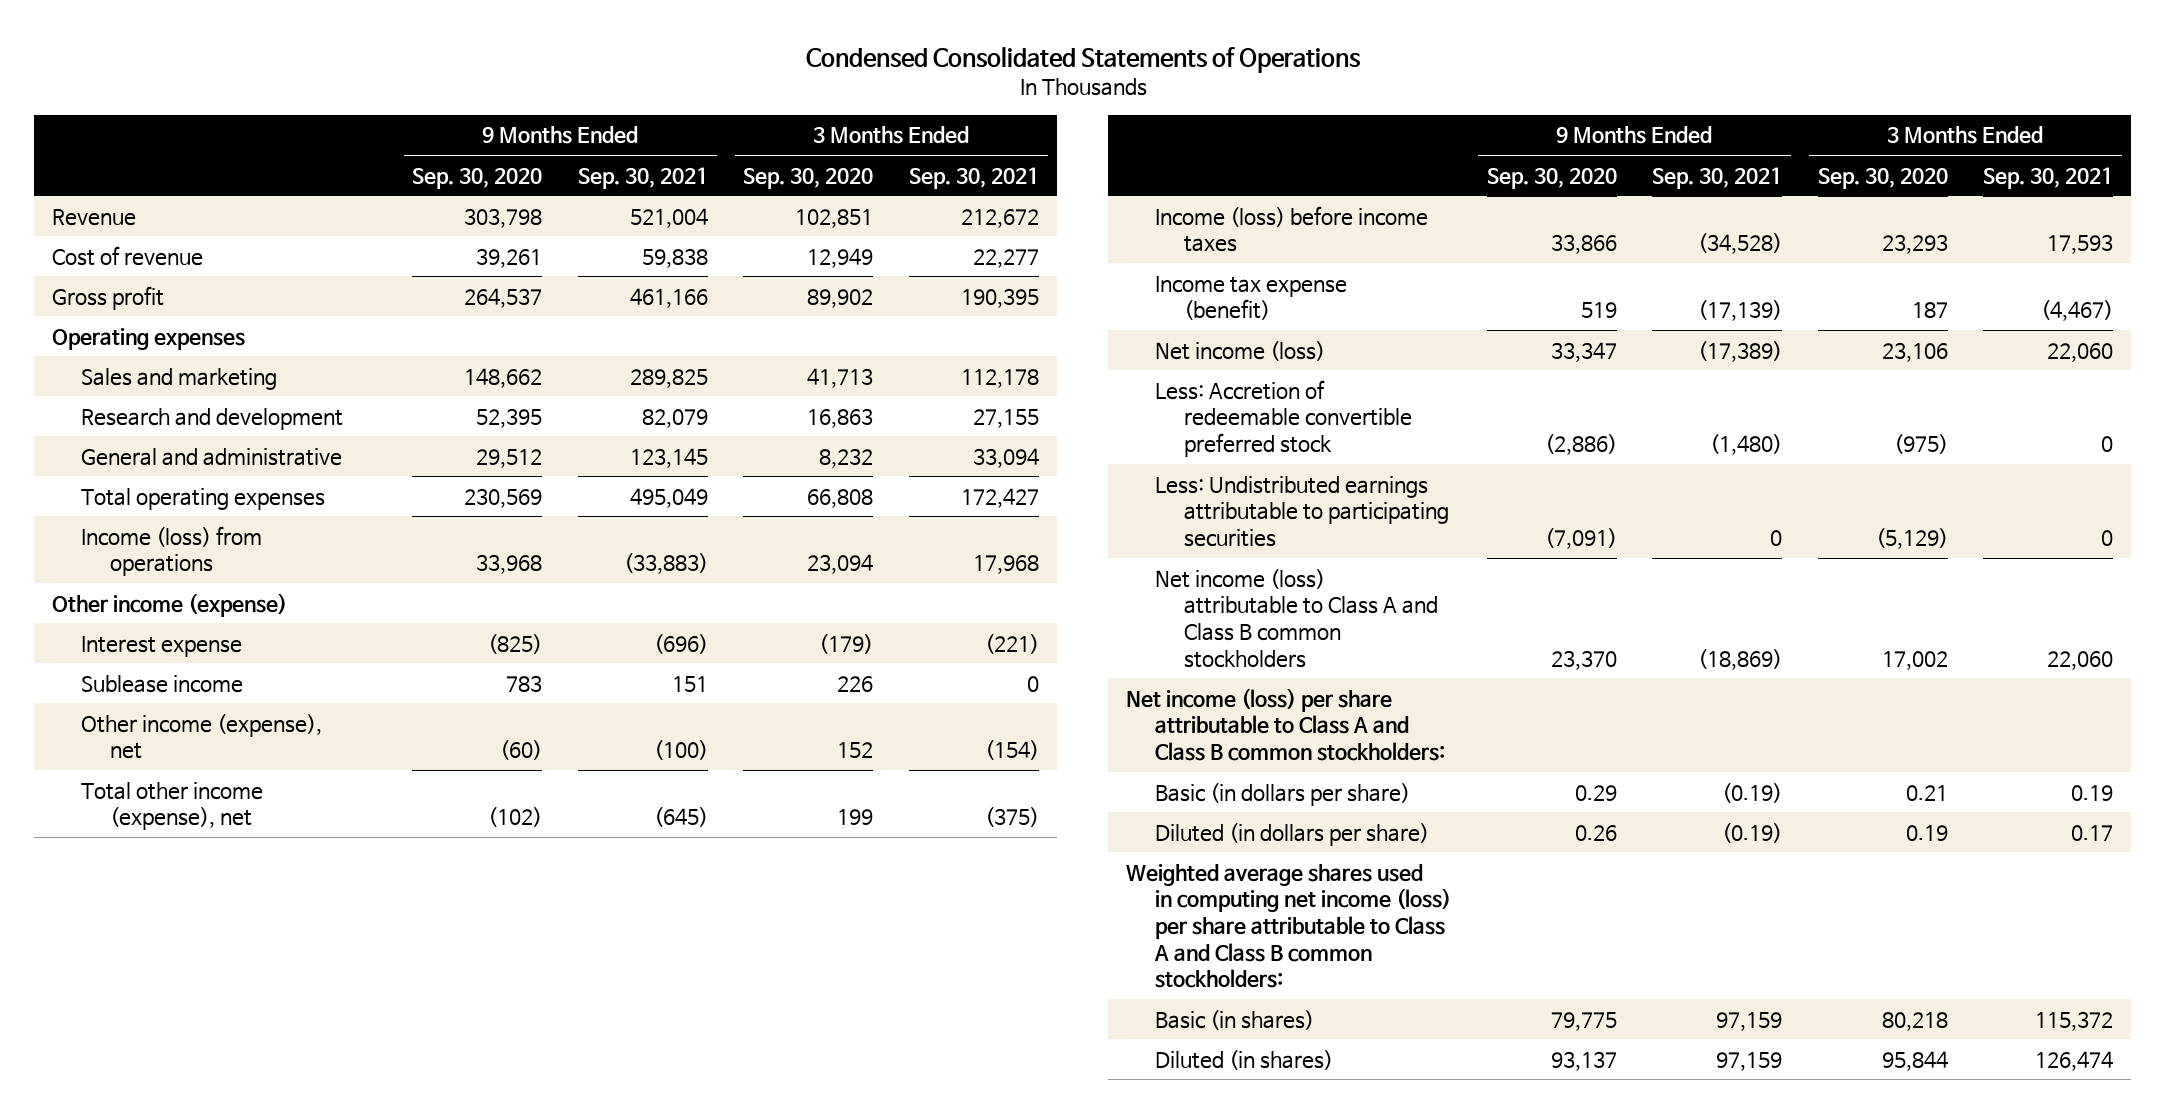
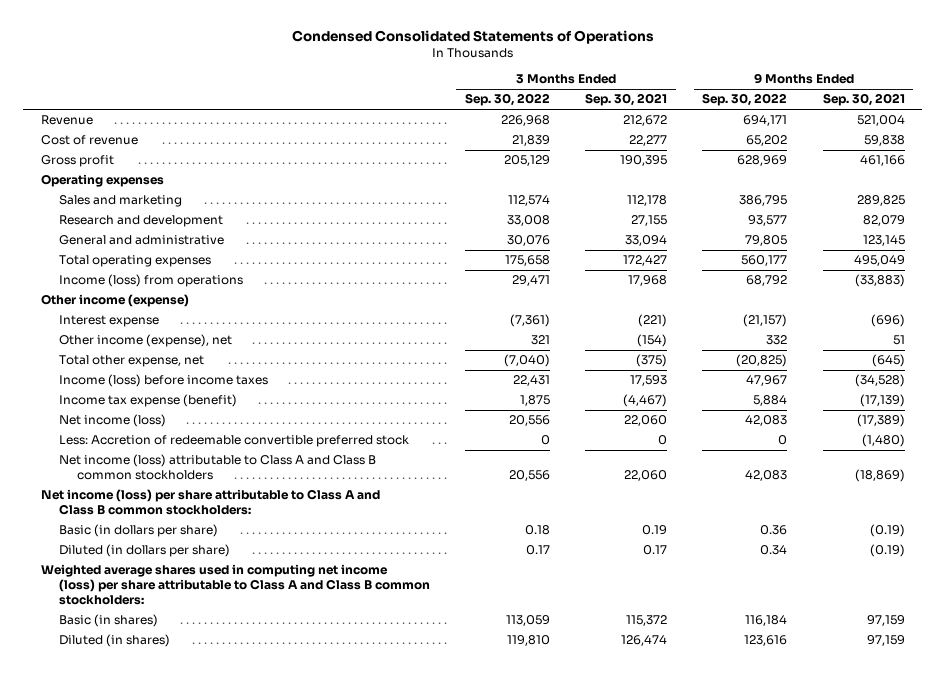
- | 9 Months Ended Sep. 30, 2020 | 9 Months Ended Sep. 30, 2021 | 3 Months Ended Sep. 30, 2020 | 3 Months Ended Sep. 30, 2021
+ | 3 Months Ended Sep. 30, 2022 | 3 Months Ended Sep. 30, 2021 | 9 Months Ended Sep. 30, 2022 | 9 Months Ended Sep. 30, 2021
- Sublease income | 783 | 151 | 226 | 0
- Other income (expense), net | (60) | (100) | 152 | (154)
- Total other income (expense), net | (102) | (645) | 199 | (375)
+ Other income (expense), net | 321 | (154) | 332 | 51
+ Total other expense, net | (7,040) | (375) | (20,825) | (645)
- Less: Undistributed earnings attributable to participating securities | (7,091) | 0 | (5,129) | 0

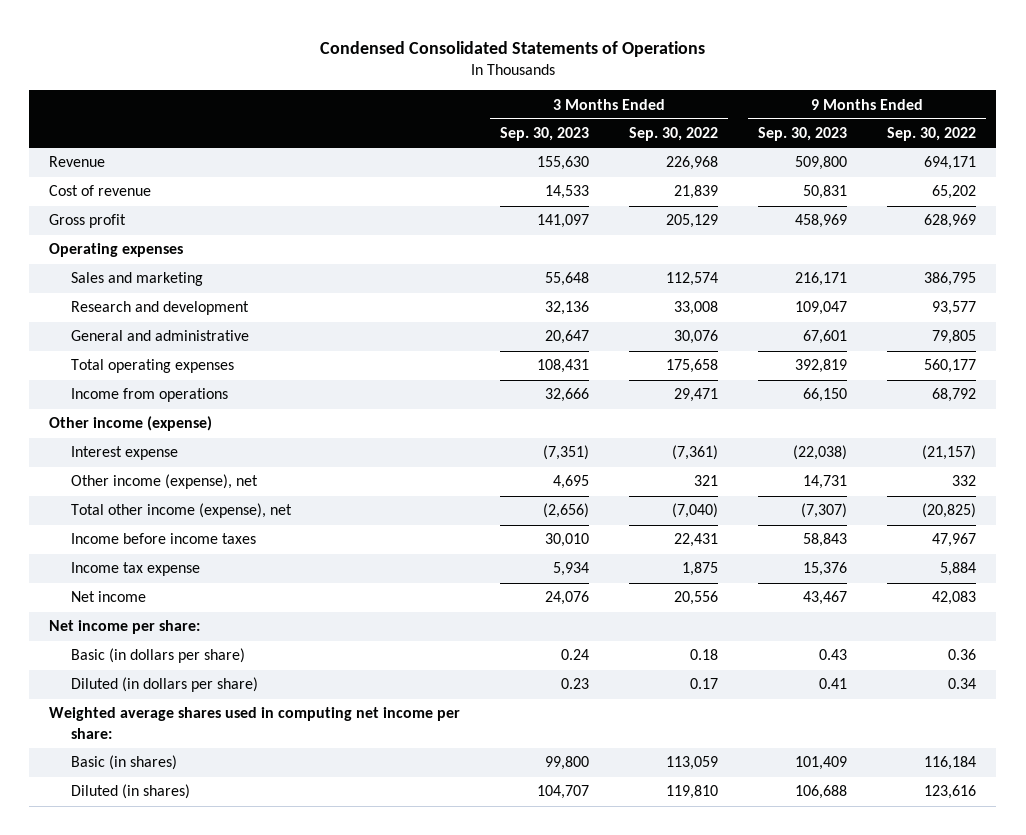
- | 3 Months Ended Sep. 30, 2022 | 3 Months Ended Sep. 30, 2021 | 9 Months Ended Sep. 30, 2022 | 9 Months Ended Sep. 30, 2021
+ | 3 Months Ended Sep. 30, 2023 | 3 Months Ended Sep. 30, 2022 | 9 Months Ended Sep. 30, 2023 | 9 Months Ended Sep. 30, 2022
- Income (loss) from operations | 29,471 | 17,968 | 68,792 | (33,883)
+ Income from operations | 32,666 | 29,471 | 66,150 | 68,792
- Total other expense, net | (7,040) | (375) | (20,825) | (645)
- Income (loss) before income taxes | 22,431 | 17,593 | 47,967 | (34,528)
- Income tax expense (benefit) | 1,875 | (4,467) | 5,884 | (17,139)
- Net income (loss) | 20,556 | 22,060 | 42,083 | (17,389)
- Less: Accretion of redeemable convertible preferred stock | 0 | 0 | 0 | (1,480)
- Net income (loss) attributable to Class A and Class B common stockholders | 20,556 | 22,060 | 42,083 | (18,869)
- Net income (loss) per share attributable to Class A and Class B common stockholders:
+ Total other income (expense), net | (2,656) | (7,040) | (7,307) | (20,825)
+ Income before income taxes | 30,010 | 22,431 | 58,843 | 47,967
+ Income tax expense | 5,934 | 1,875 | 15,376 | 5,884
+ Net income | 24,076 | 20,556 | 43,467 | 42,083
+ Net income per share:
- Weighted average shares used in computing net income (loss) per share attributable to Class A and Class B common stockholders:
+ Weighted average shares used in computing net income per share:

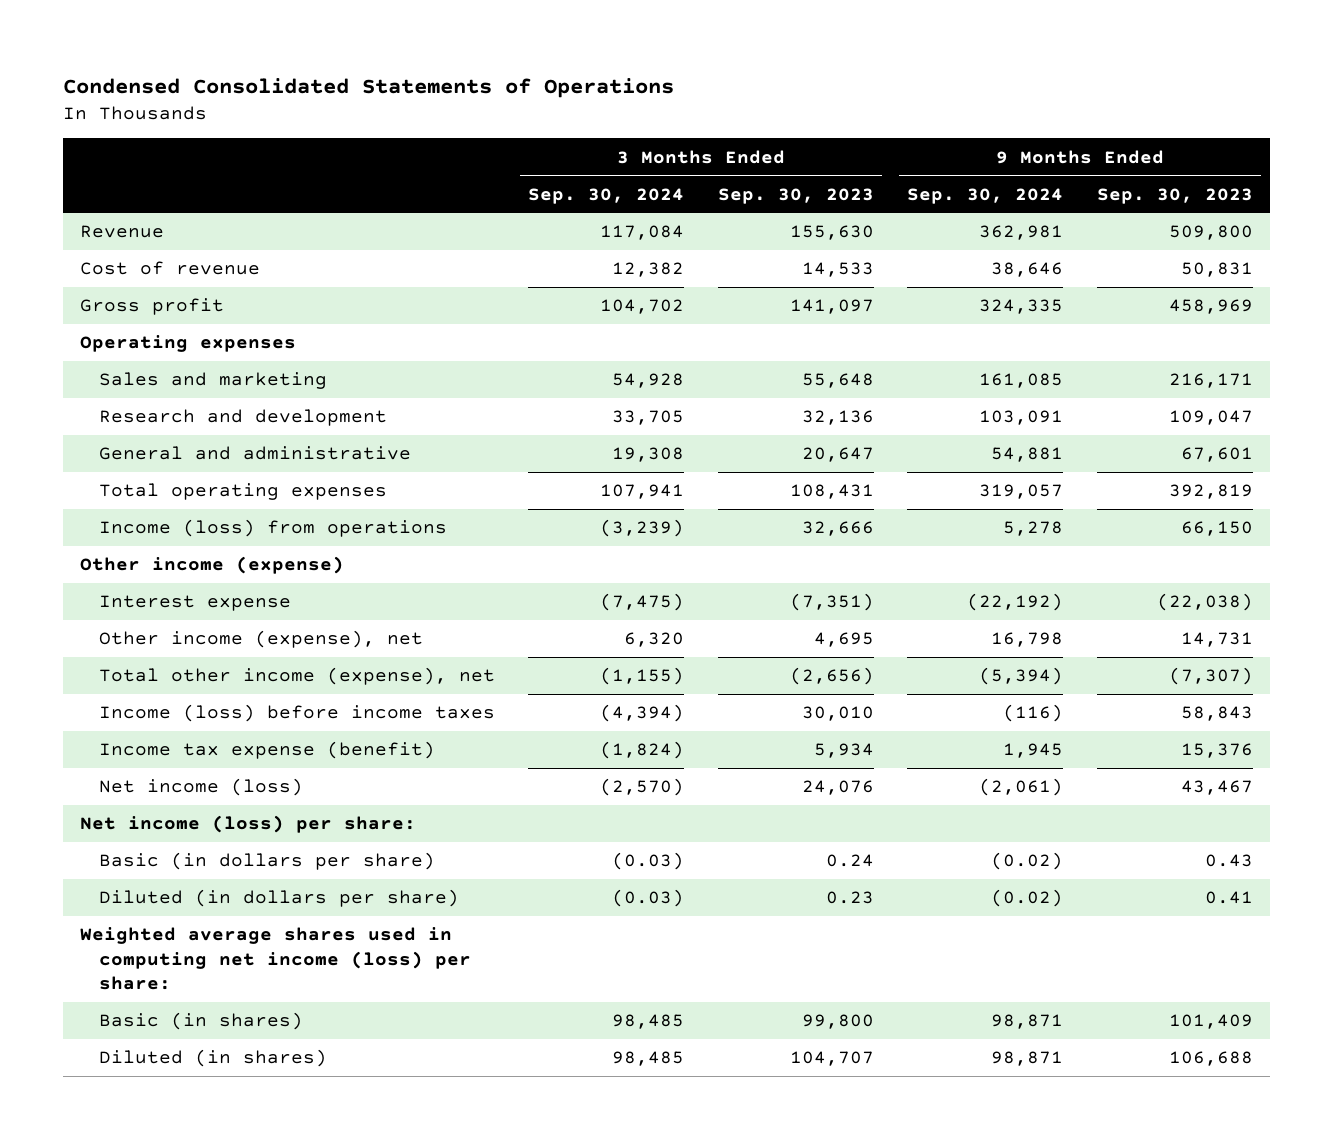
- | 3 Months Ended Sep. 30, 2023 | 3 Months Ended Sep. 30, 2022 | 9 Months Ended Sep. 30, 2023 | 9 Months Ended Sep. 30, 2022
+ | 3 Months Ended Sep. 30, 2024 | 3 Months Ended Sep. 30, 2023 | 9 Months Ended Sep. 30, 2024 | 9 Months Ended Sep. 30, 2023
- Income from operations | 32,666 | 29,471 | 66,150 | 68,792
+ Income (loss) from operations | (3,239) | 32,666 | 5,278 | 66,150
- Income before income taxes | 30,010 | 22,431 | 58,843 | 47,967
- Income tax expense | 5,934 | 1,875 | 15,376 | 5,884
- Net income | 24,076 | 20,556 | 43,467 | 42,083
- Net income per share:
+ Income (loss) before income taxes | (4,394) | 30,010 | (116) | 58,843
+ Income tax expense (benefit) | (1,824) | 5,934 | 1,945 | 15,376
+ Net income (loss) | (2,570) | 24,076 | (2,061) | 43,467
+ Net income (loss) per share:
- Weighted average shares used in computing net income per share:
+ Weighted average shares used in computing net income (loss) per share:

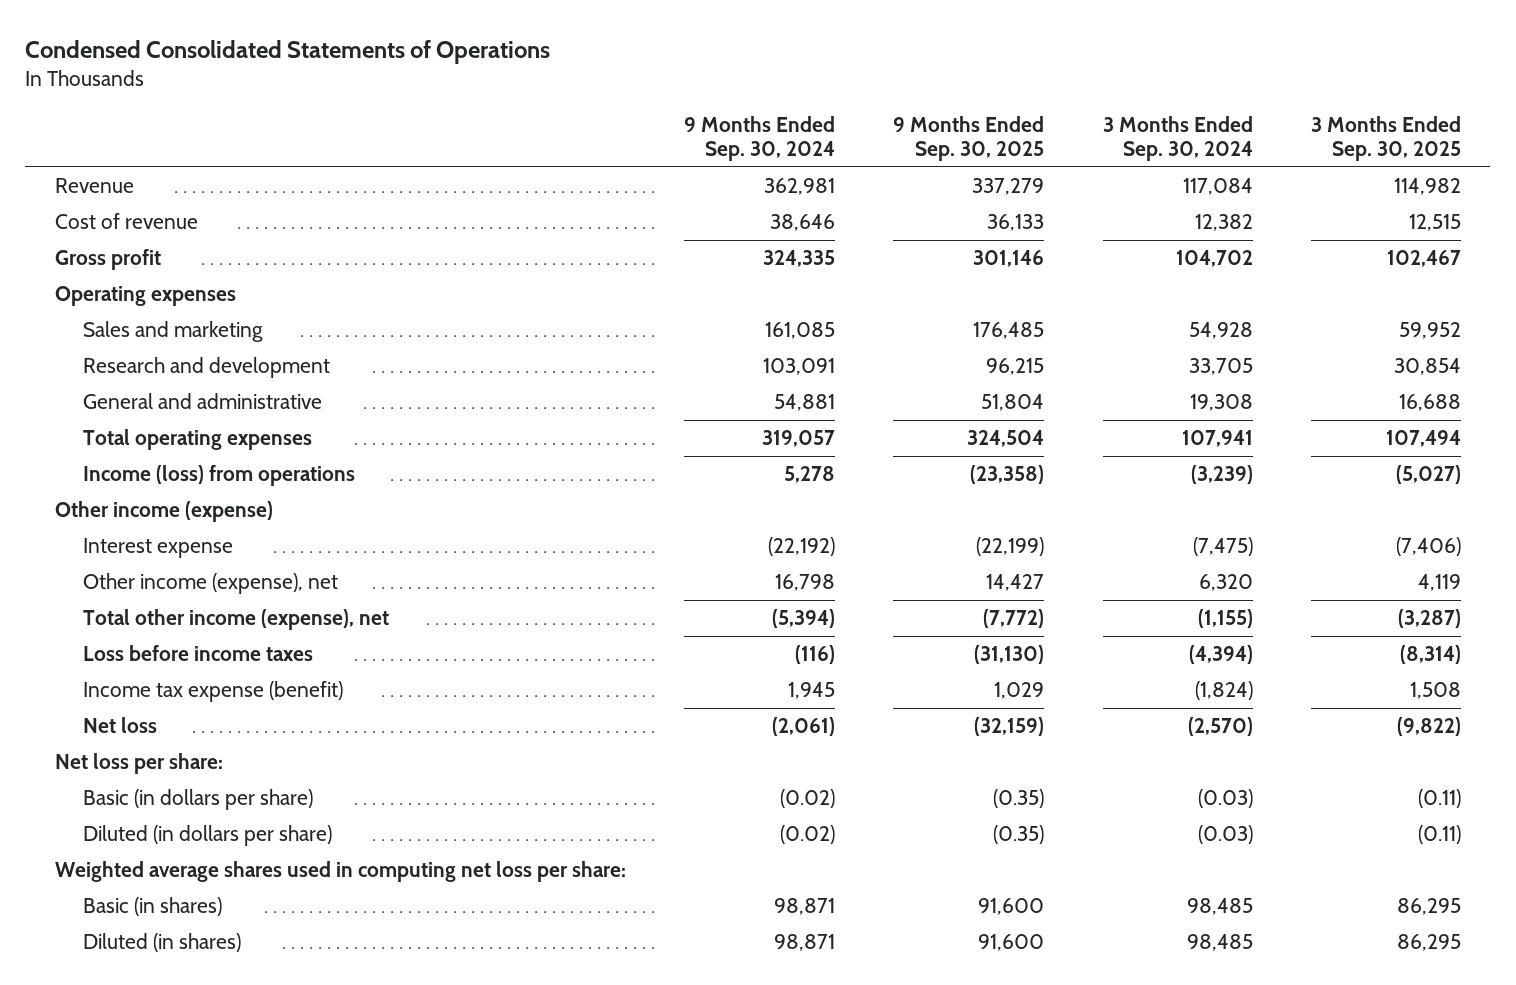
- | 3 Months Ended Sep. 30, 2024 | 3 Months Ended Sep. 30, 2023 | 9 Months Ended Sep. 30, 2024 | 9 Months Ended Sep. 30, 2023
+ | 9 Months Ended Sep. 30, 2024 | 9 Months Ended Sep. 30, 2025 | 3 Months Ended Sep. 30, 2024 | 3 Months Ended Sep. 30, 2025
- Income (loss) before income taxes | (4,394) | 30,010 | (116) | 58,843
+ Loss before income taxes | (116) | (31,130) | (4,394) | (8,314)
- Net income (loss) | (2,570) | 24,076 | (2,061) | 43,467
- Net income (loss) per share:
+ Net loss | (2,061) | (32,159) | (2,570) | (9,822)
+ Net loss per share:
- Weighted average shares used in computing net income (loss) per share:
+ Weighted average shares used in computing net loss per share:

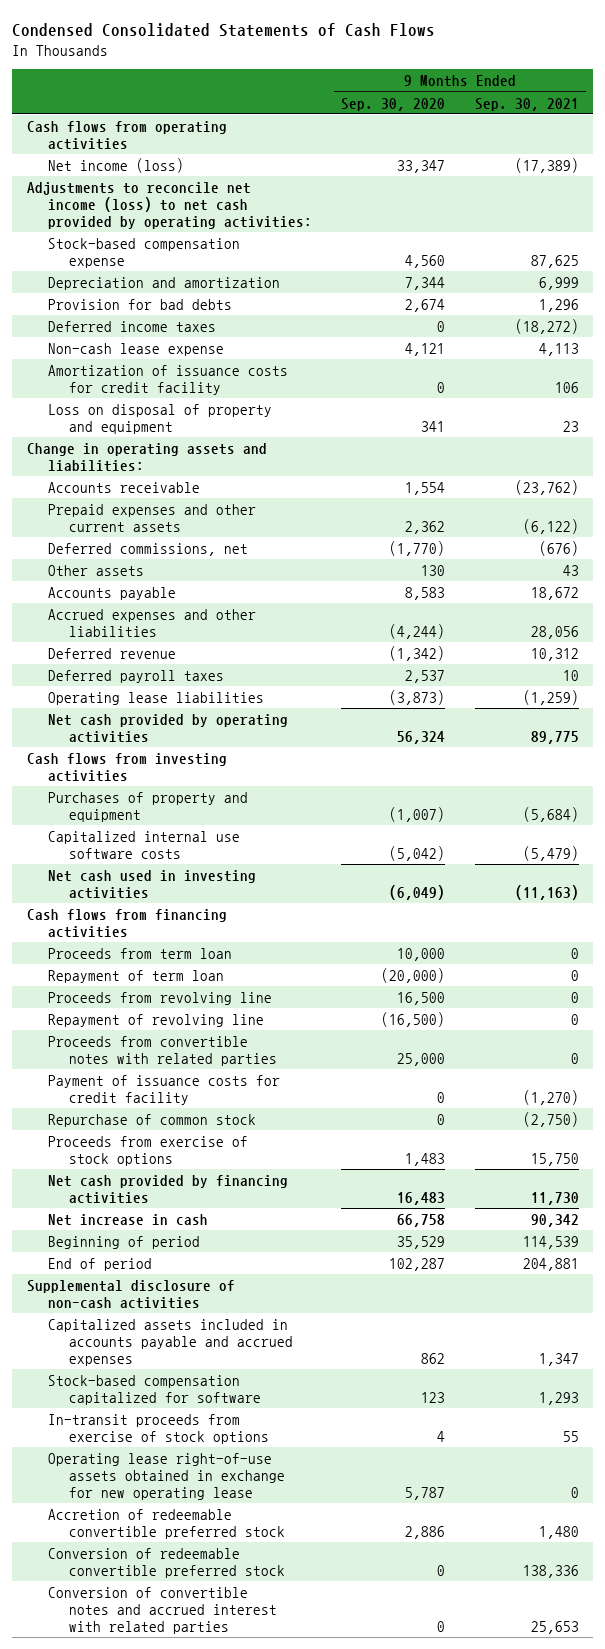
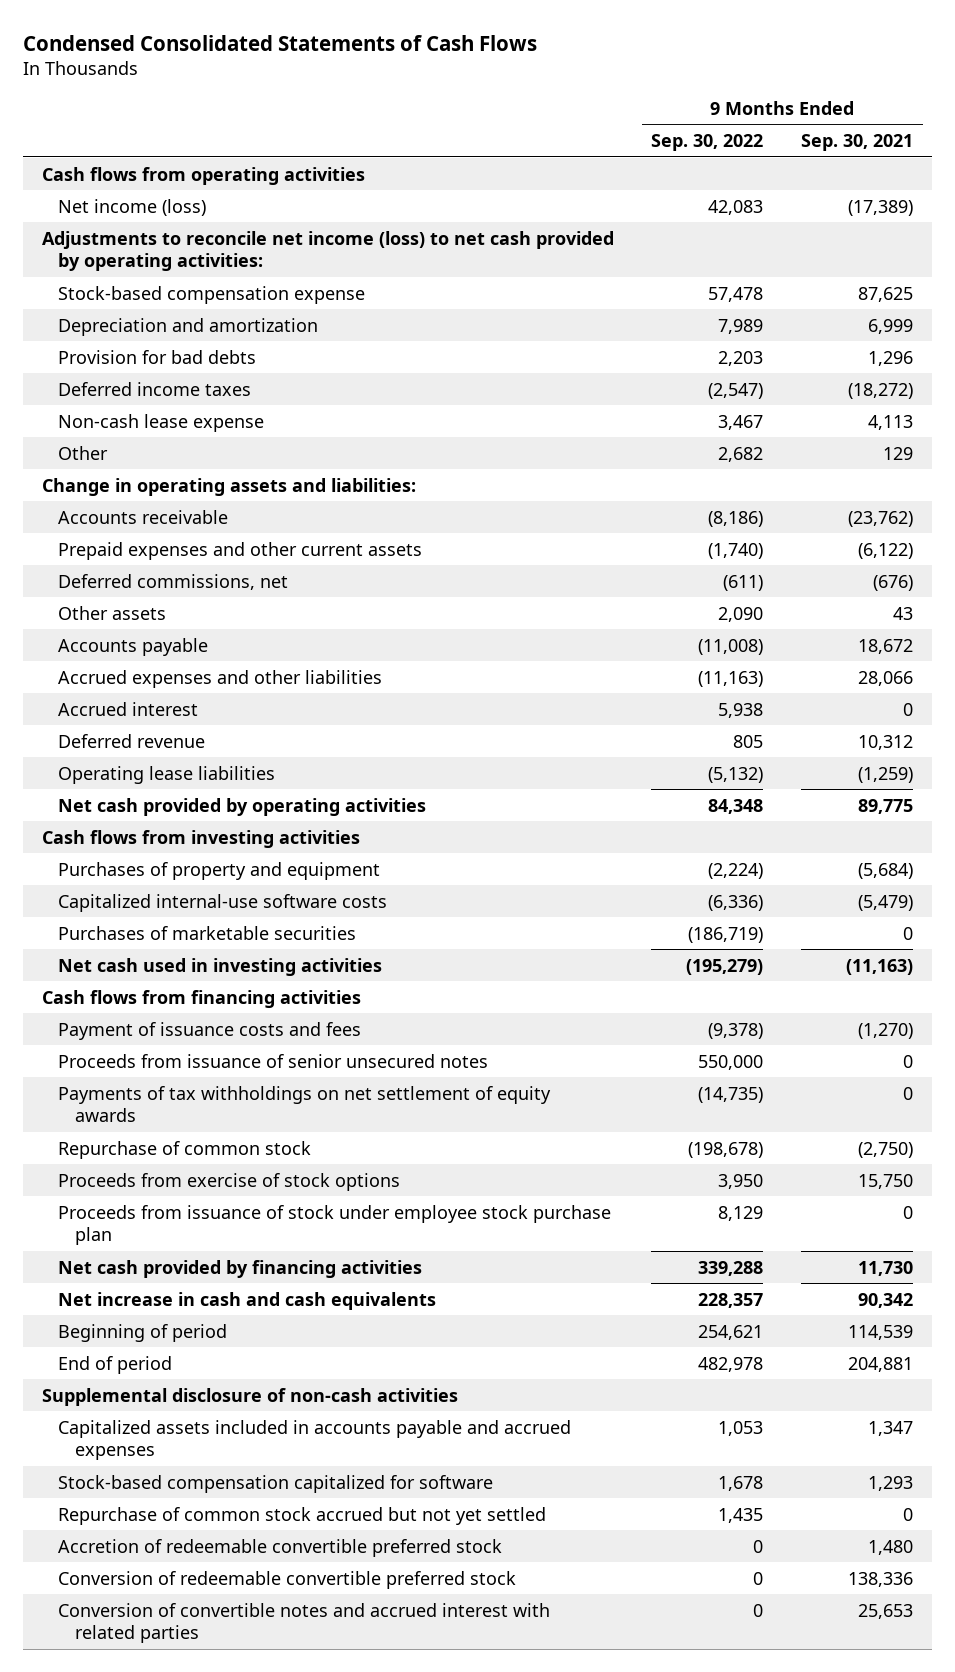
- | 9 Months Ended Sep. 30, 2020 | 9 Months Ended Sep. 30, 2021
+ | 9 Months Ended Sep. 30, 2022 | 9 Months Ended Sep. 30, 2021
- Amortization of issuance costs for credit facility | 0 | 106
- Loss on disposal of property and equipment | 341 | 23
+ Other | 2,682 | 129
- Accrued expenses and other liabilities | (4,244) | 28,056
+ Accrued expenses and other liabilities | (11,163) | 28,066
+ Accrued interest | 5,938 | 0
- Deferred payroll taxes | 2,537 | 10
- Capitalized internal use software costs | (5,042) | (5,479)
+ Capitalized internal-use software costs | (6,336) | (5,479)
+ Purchases of marketable securities | (186,719) | 0
- Proceeds from term loan | 10,000 | 0
- Repayment of term loan | (20,000) | 0
- Proceeds from revolving line | 16,500 | 0
- Repayment of revolving line | (16,500) | 0
- Proceeds from convertible notes with related parties | 25,000 | 0
- Payment of issuance costs for credit facility | 0 | (1,270)
+ Payment of issuance costs and fees | (9,378) | (1,270)
+ Proceeds from issuance of senior unsecured notes | 550,000 | 0
+ Payments of tax withholdings on net settlement of equity awards | (14,735) | 0
+ Proceeds from issuance of stock under employee stock purchase plan | 8,129 | 0
- Net increase in cash | 66,758 | 90,342
+ Net increase in cash and cash equivalents | 228,357 | 90,342
- In-transit proceeds from exercise of stock options | 4 | 55
- Operating lease right-of-use assets obtained in exchange for new operating lease | 5,787 | 0
+ Repurchase of common stock accrued but not yet settled | 1,435 | 0

